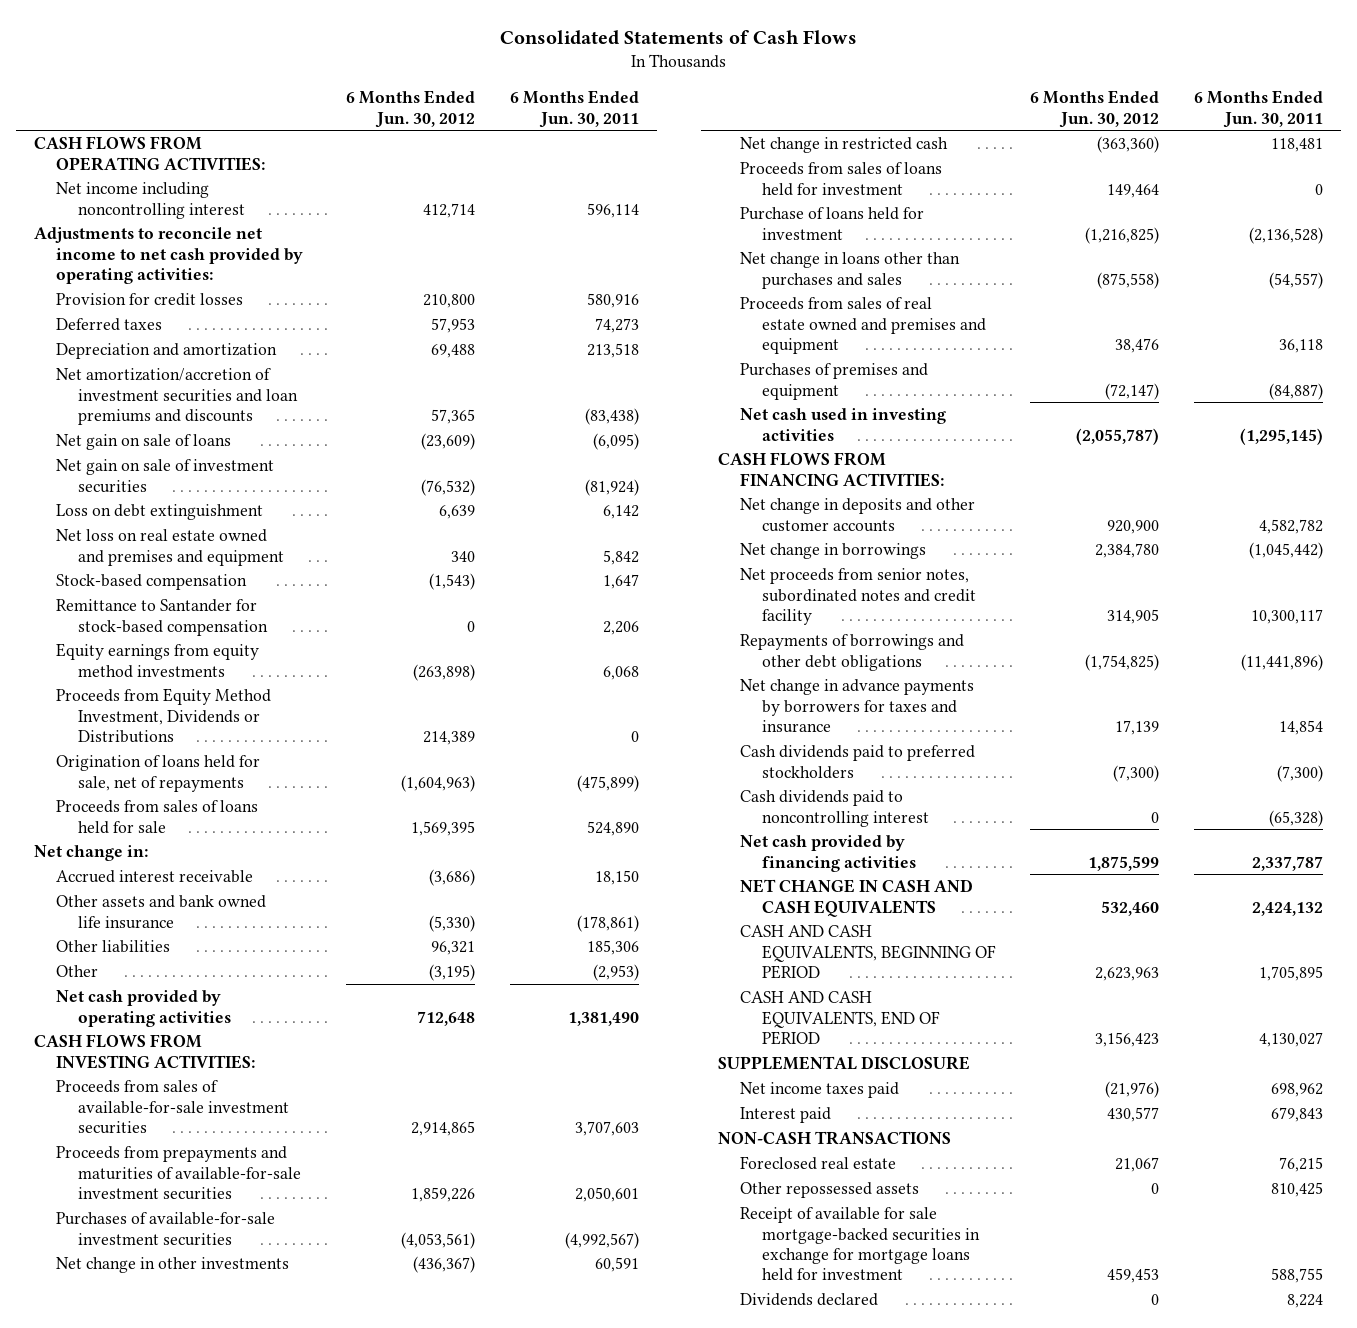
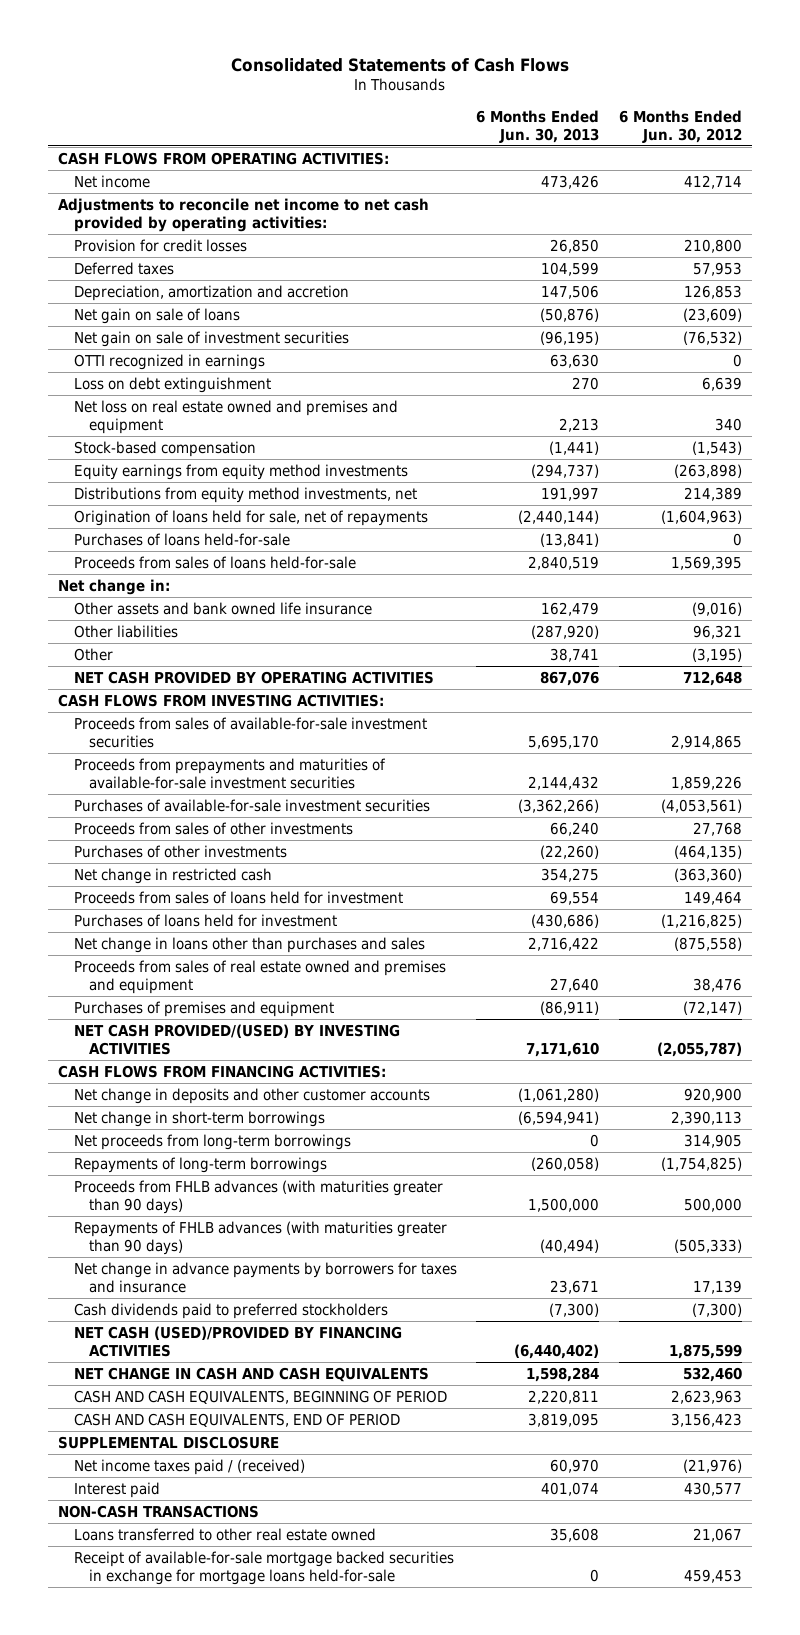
- | 6 Months Ended Jun. 30, 2012 | 6 Months Ended Jun. 30, 2011
+ | 6 Months Ended Jun. 30, 2013 | 6 Months Ended Jun. 30, 2012
- Net income including noncontrolling interest | 412,714 | 596,114
+ Net income | 473,426 | 412,714
- Depreciation and amortization | 69,488 | 213,518
- Net amortization/accretion of investment securities and loan premiums and discounts | 57,365 | (83,438)
+ Depreciation, amortization and accretion | 147,506 | 126,853
+ OTTI recognized in earnings | 63,630 | 0
- Remittance to Santander for stock-based compensation | 0 | 2,206
- Proceeds from Equity Method Investment, Dividends or Distributions | 214,389 | 0
+ Distributions from equity method investments, net | 191,997 | 214,389
- Proceeds from sales of loans held for sale | 1,569,395 | 524,890
+ Purchases of loans held-for-sale | (13,841) | 0
+ Proceeds from sales of loans held-for-sale | 2,840,519 | 1,569,395
- Accrued interest receivable | (3,686) | 18,150
- Other assets and bank owned life insurance | (5,330) | (178,861)
+ Other assets and bank owned life insurance | 162,479 | (9,016)
- Net cash provided by operating activities | 712,648 | 1,381,490
+ NET CASH PROVIDED BY OPERATING ACTIVITIES | 867,076 | 712,648
- Net change in other investments | (436,367) | 60,591
+ Proceeds from sales of other investments | 66,240 | 27,768
+ Purchases of other investments | (22,260) | (464,135)
- Purchase of loans held for investment | (1,216,825) | (2,136,528)
+ Purchases of loans held for investment | (430,686) | (1,216,825)
- Net cash used in investing activities | (2,055,787) | (1,295,145)
+ NET CASH PROVIDED/(USED) BY INVESTING ACTIVITIES | 7,171,610 | (2,055,787)
- Net change in borrowings | 2,384,780 | (1,045,442)
- Net proceeds from senior notes, subordinated notes and credit facility | 314,905 | 10,300,117
- Repayments of borrowings and other debt obligations | (1,754,825) | (11,441,896)
+ Net change in short-term borrowings | (6,594,941) | 2,390,113
+ Net proceeds from long-term borrowings | 0 | 314,905
+ Repayments of long-term borrowings | (260,058) | (1,754,825)
+ Proceeds from FHLB advances (with maturities greater than 90 days) | 1,500,000 | 500,000
+ Repayments of FHLB advances (with maturities greater than 90 days) | (40,494) | (505,333)
- Cash dividends paid to noncontrolling interest | 0 | (65,328)
- Net cash provided by financing activities | 1,875,599 | 2,337,787
+ NET CASH (USED)/PROVIDED BY FINANCING ACTIVITIES | (6,440,402) | 1,875,599
- Net income taxes paid | (21,976) | 698,962
+ Net income taxes paid / (received) | 60,970 | (21,976)
- Foreclosed real estate | 21,067 | 76,215
- Other repossessed assets | 0 | 810,425
- Receipt of available for sale mortgage-backed securities in exchange for mortgage loans held for investment | 459,453 | 588,755
- Dividends declared | 0 | 8,224
+ Loans transferred to other real estate owned | 35,608 | 21,067
+ Receipt of available-for-sale mortgage backed securities in exchange for mortgage loans held-for-sale | 0 | 459,453

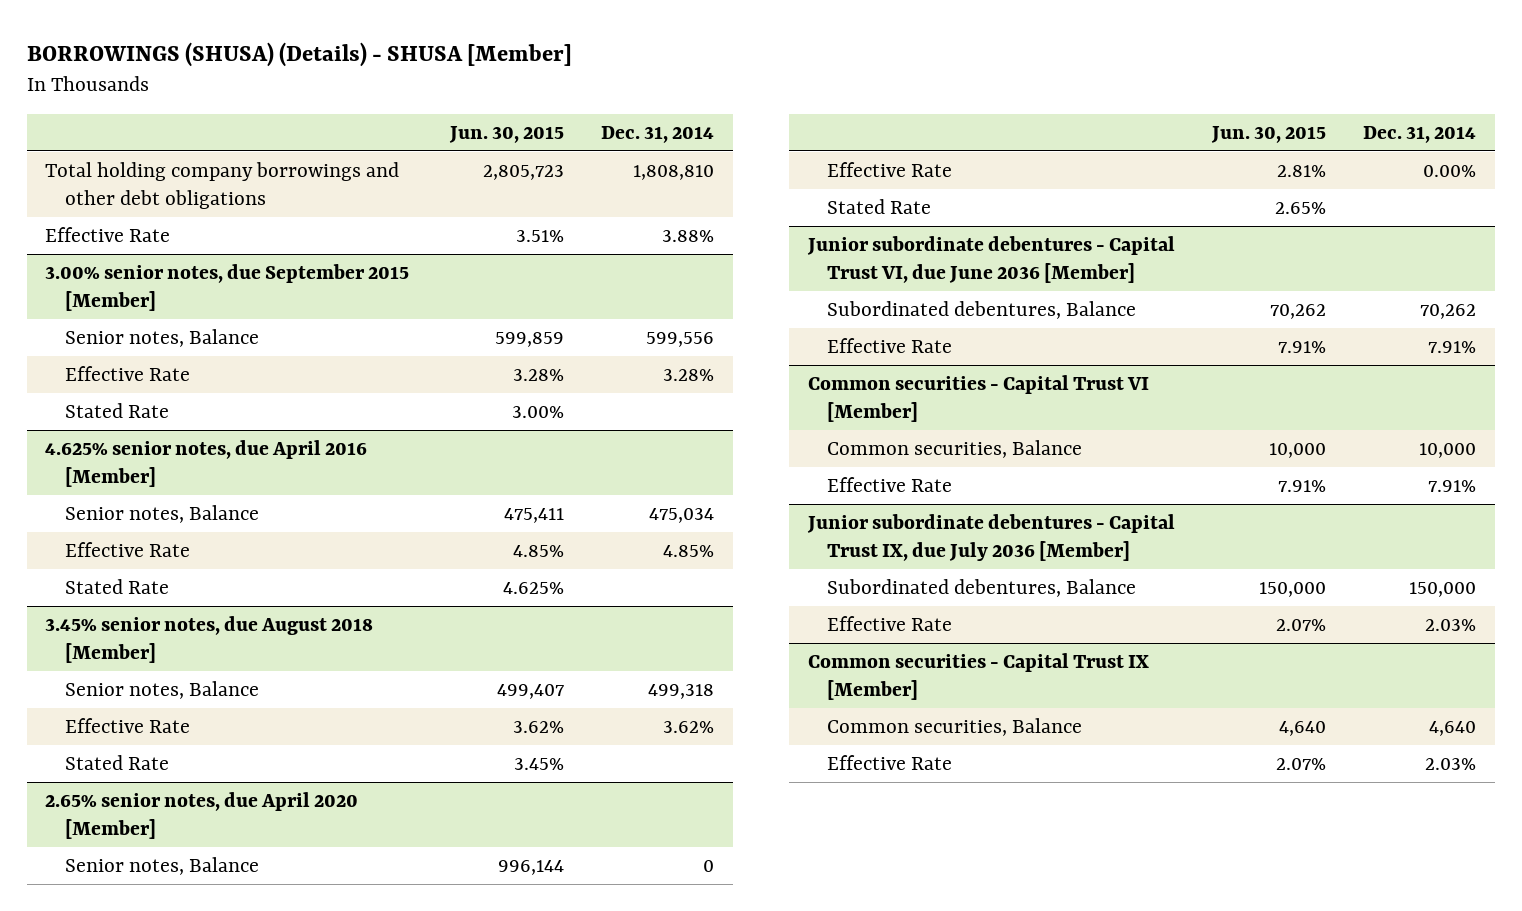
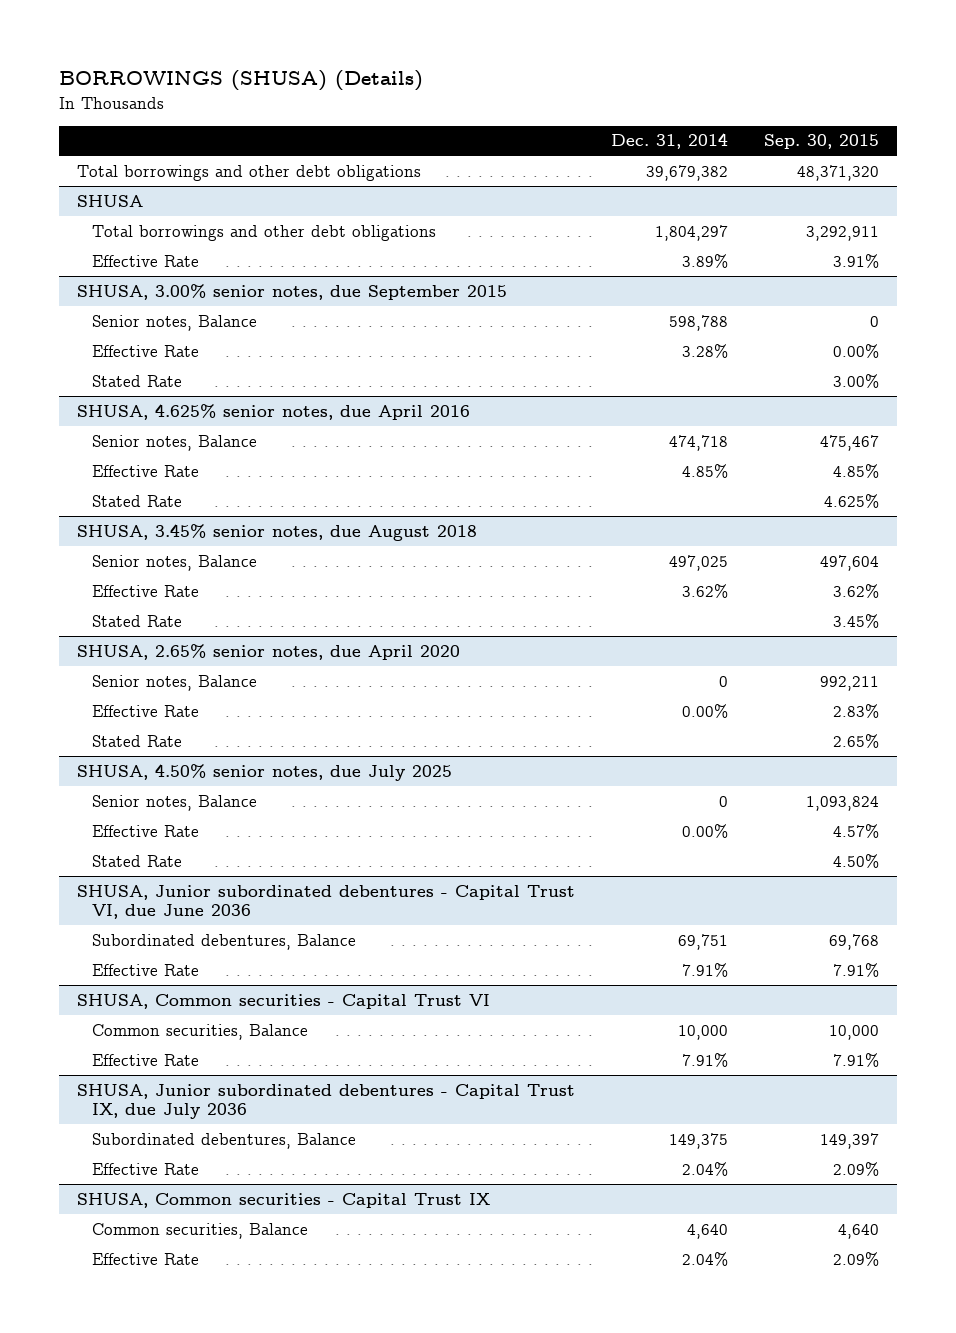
- BORROWINGS (SHUSA) (Details) - SHUSA [Member]
+ BORROWINGS (SHUSA) (Details)
- | Jun. 30, 2015 | Dec. 31, 2014
+ | Dec. 31, 2014 | Sep. 30, 2015
- Total holding company borrowings and other debt obligations | 2,805,723 | 1,808,810
- Effective Rate | 3.51% | 3.88%
- 3.00% senior notes, due September 2015 [Member]
- Senior notes, Balance | 599,859 | 599,556
+ Total borrowings and other debt obligations | 39,679,382 | 48,371,320
+ SHUSA
+ Total borrowings and other debt obligations | 1,804,297 | 3,292,911
+ Effective Rate | 3.89% | 3.91%
+ SHUSA, 3.00% senior notes, due September 2015
+ Senior notes, Balance | 598,788 | 0
- 4.625% senior notes, due April 2016 [Member]
- Senior notes, Balance | 475,411 | 475,034
+ SHUSA, 4.625% senior notes, due April 2016
+ Senior notes, Balance | 474,718 | 475,467
- 3.45% senior notes, due August 2018 [Member]
- Senior notes, Balance | 499,407 | 499,318
+ SHUSA, 3.45% senior notes, due August 2018
+ Senior notes, Balance | 497,025 | 497,604
- 2.65% senior notes, due April 2020 [Member]
+ SHUSA, 2.65% senior notes, due April 2020
- Junior subordinate debentures - Capital Trust VI, due June 2036 [Member]
- Subordinated debentures, Balance | 70,262 | 70,262
+ SHUSA, 4.50% senior notes, due July 2025
+ Senior notes, Balance | 0 | 1,093,824
+ Effective Rate | 0.00% | 4.57%
+ Stated Rate | | 4.50%
+ SHUSA, Junior subordinated debentures - Capital Trust VI, due June 2036
+ Subordinated debentures, Balance | 69,751 | 69,768
- Common securities - Capital Trust VI [Member]
+ SHUSA, Common securities - Capital Trust VI
- Junior subordinate debentures - Capital Trust IX, due July 2036 [Member]
- Subordinated debentures, Balance | 150,000 | 150,000
- Effective Rate | 2.07% | 2.03%
- Common securities - Capital Trust IX [Member]
+ SHUSA, Junior subordinated debentures - Capital Trust IX, due July 2036
+ Subordinated debentures, Balance | 149,375 | 149,397
+ Effective Rate | 2.04% | 2.09%
+ SHUSA, Common securities - Capital Trust IX
- Effective Rate | 2.07% | 2.03%
+ Effective Rate | 2.04% | 2.09%

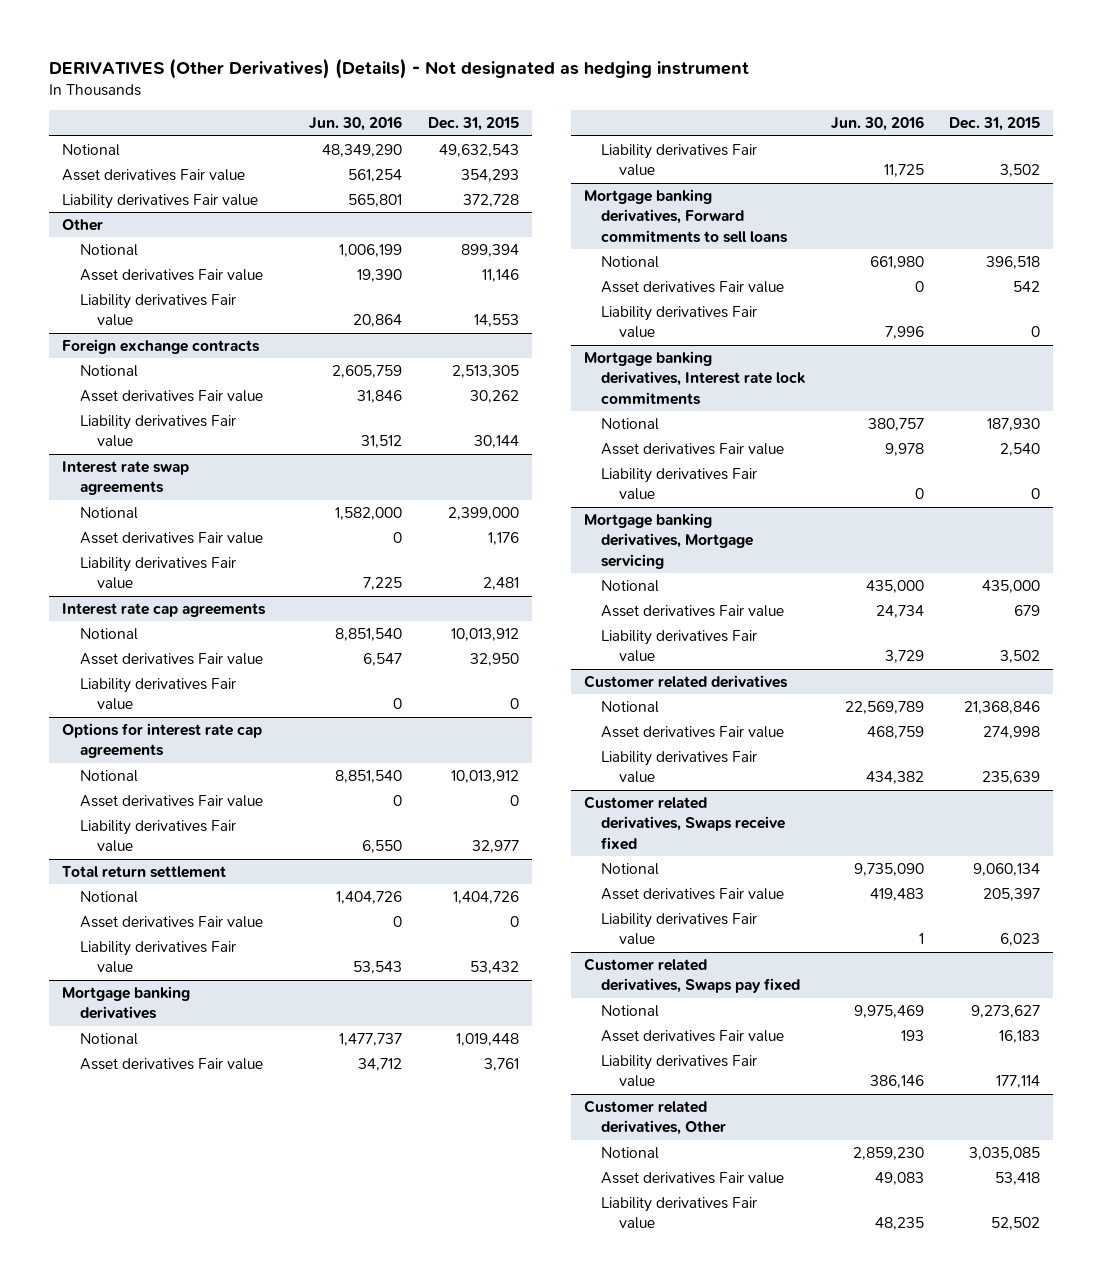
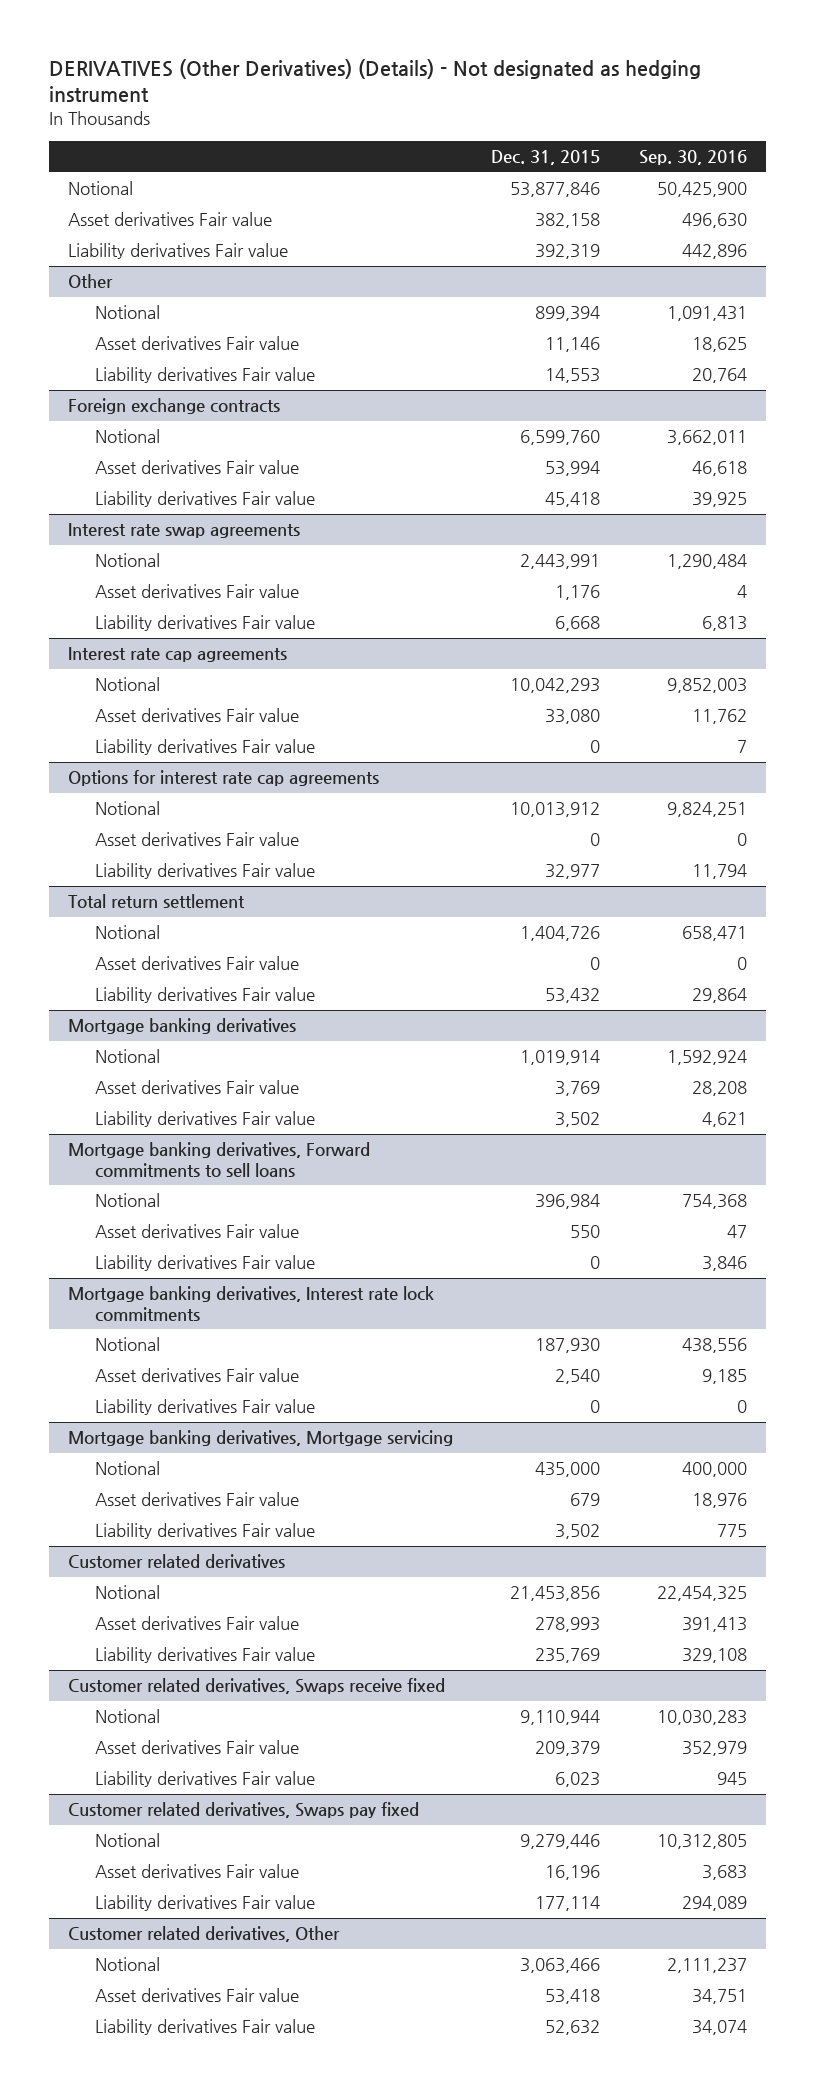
- | Jun. 30, 2016 | Dec. 31, 2015
+ | Dec. 31, 2015 | Sep. 30, 2016
- Notional | 48,349,290 | 49,632,543
- Asset derivatives Fair value | 561,254 | 354,293
- Liability derivatives Fair value | 565,801 | 372,728
+ Notional | 53,877,846 | 50,425,900
+ Asset derivatives Fair value | 382,158 | 496,630
+ Liability derivatives Fair value | 392,319 | 442,896
@ Foreign exchange contracts
- Notional | 2,605,759 | 2,513,305
- Asset derivatives Fair value | 31,846 | 30,262
- Liability derivatives Fair value | 31,512 | 30,144
+ Notional | 6,599,760 | 3,662,011
+ Asset derivatives Fair value | 53,994 | 46,618
+ Liability derivatives Fair value | 45,418 | 39,925
@ Interest rate swap agreements
- Notional | 1,582,000 | 2,399,000
+ Notional | 2,443,991 | 1,290,484
- Liability derivatives Fair value | 7,225 | 2,481
+ Liability derivatives Fair value | 6,668 | 6,813
@ Interest rate cap agreements
- Notional | 8,851,540 | 10,013,912
- Asset derivatives Fair value | 6,547 | 32,950
+ Notional | 10,042,293 | 9,852,003
+ Asset derivatives Fair value | 33,080 | 11,762
@ Mortgage banking derivatives
- Notional | 1,477,737 | 1,019,448
- Asset derivatives Fair value | 34,712 | 3,761
+ Notional | 1,019,914 | 1,592,924
+ Asset derivatives Fair value | 3,769 | 28,208
@ Mortgage banking derivatives, Forward commitments to sell loans
- Notional | 661,980 | 396,518
- Asset derivatives Fair value | 0 | 542
+ Notional | 396,984 | 754,368
+ Asset derivatives Fair value | 550 | 47
@ Customer related derivatives
- Notional | 22,569,789 | 21,368,846
- Asset derivatives Fair value | 468,759 | 274,998
- Liability derivatives Fair value | 434,382 | 235,639
+ Notional | 21,453,856 | 22,454,325
+ Asset derivatives Fair value | 278,993 | 391,413
+ Liability derivatives Fair value | 235,769 | 329,108
@ Customer related derivatives, Swaps receive fixed
- Notional | 9,735,090 | 9,060,134
- Asset derivatives Fair value | 419,483 | 205,397
+ Notional | 9,110,944 | 10,030,283
+ Asset derivatives Fair value | 209,379 | 352,979
@ Customer related derivatives, Swaps pay fixed
- Notional | 9,975,469 | 9,273,627
- Asset derivatives Fair value | 193 | 16,183
+ Notional | 9,279,446 | 10,312,805
+ Asset derivatives Fair value | 16,196 | 3,683
@ Customer related derivatives, Other
- Notional | 2,859,230 | 3,035,085
+ Notional | 3,063,466 | 2,111,237
- Liability derivatives Fair value | 48,235 | 52,502
+ Liability derivatives Fair value | 52,632 | 34,074

